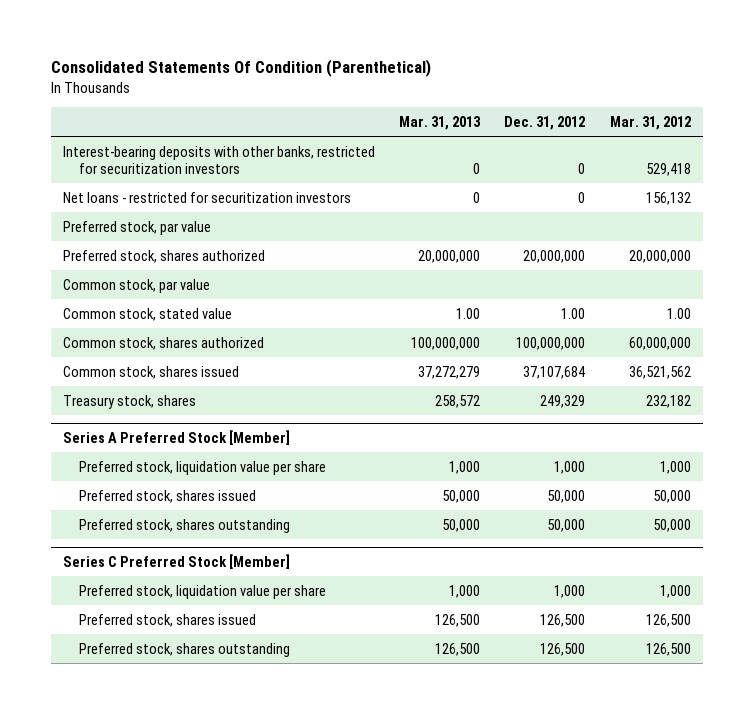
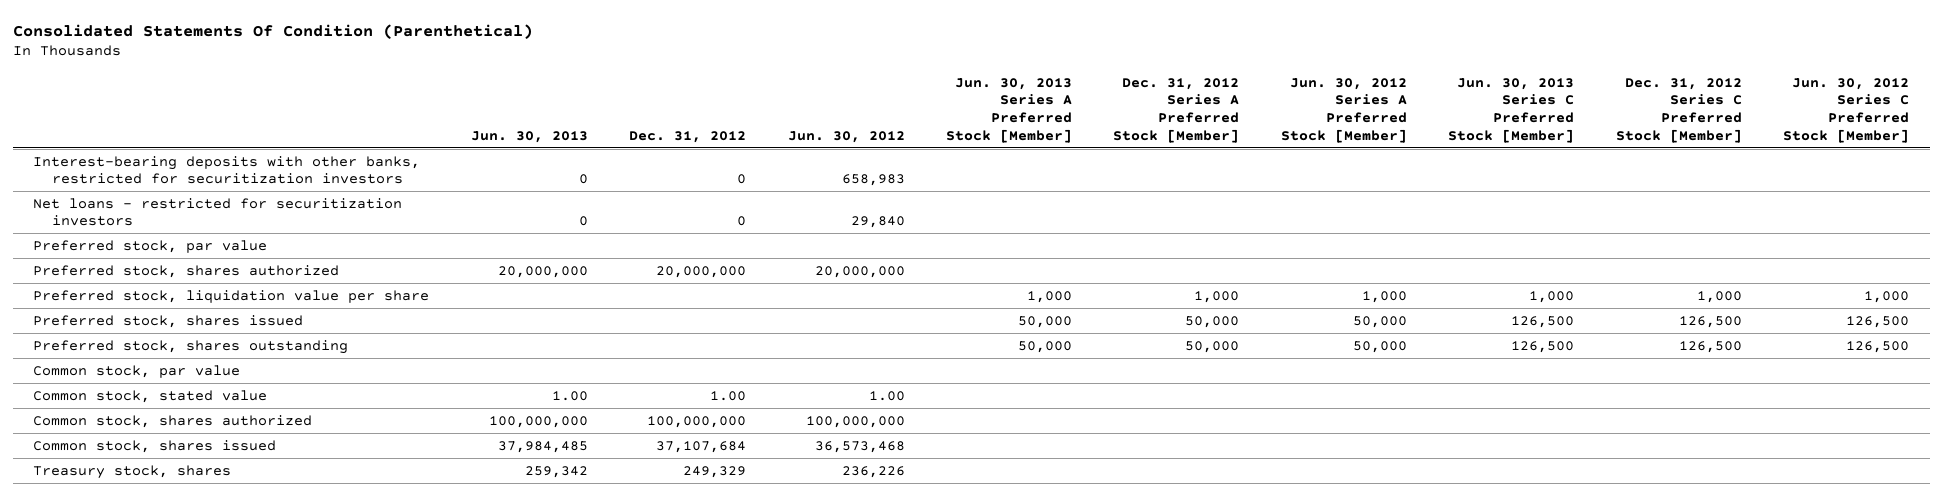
- | Mar. 31, 2013 | Dec. 31, 2012 | Mar. 31, 2012
+ | Jun. 30, 2013 | Dec. 31, 2012 | Jun. 30, 2012 | Jun. 30, 2013 Series A Preferred Stock [Member] | Dec. 31, 2012 Series A Preferred Stock [Member] | Jun. 30, 2012 Series A Preferred Stock [Member] | Jun. 30, 2013 Series C Preferred Stock [Member] | Dec. 31, 2012 Series C Preferred Stock [Member] | Jun. 30, 2012 Series C Preferred Stock [Member]
+ Preferred stock, liquidation value per share | | | | 1,000 | 1,000 | 1,000 | 1,000 | 1,000 | 1,000
+ Preferred stock, shares issued | | | | 50,000 | 50,000 | 50,000 | 126,500 | 126,500 | 126,500
+ Preferred stock, shares outstanding | | | | 50,000 | 50,000 | 50,000 | 126,500 | 126,500 | 126,500
- Series A Preferred Stock [Member]
- Preferred stock, liquidation value per share | 1,000 | 1,000 | 1,000
- Preferred stock, shares issued | 50,000 | 50,000 | 50,000
- Preferred stock, shares outstanding | 50,000 | 50,000 | 50,000
- Series C Preferred Stock [Member]
- Preferred stock, liquidation value per share | 1,000 | 1,000 | 1,000
- Preferred stock, shares issued | 126,500 | 126,500 | 126,500
- Preferred stock, shares outstanding | 126,500 | 126,500 | 126,500

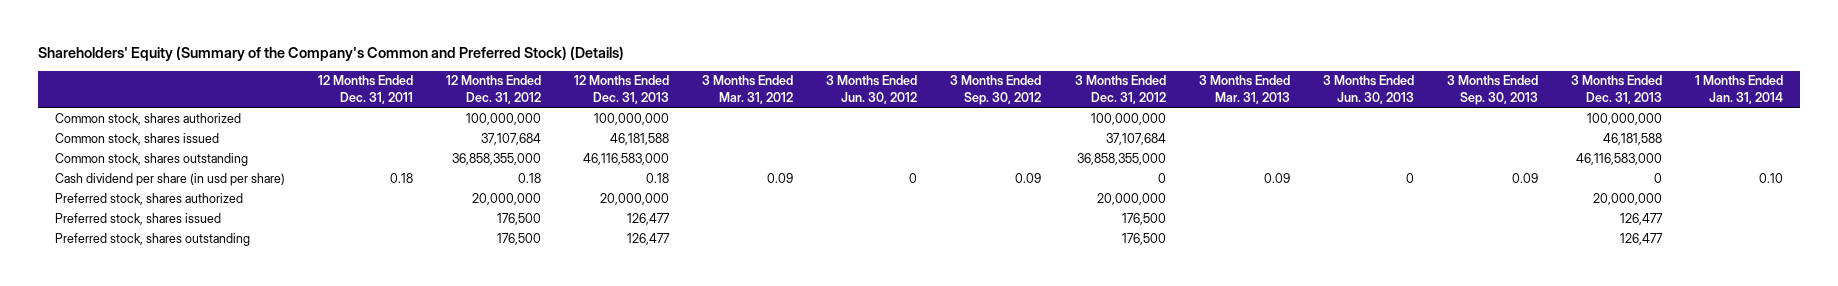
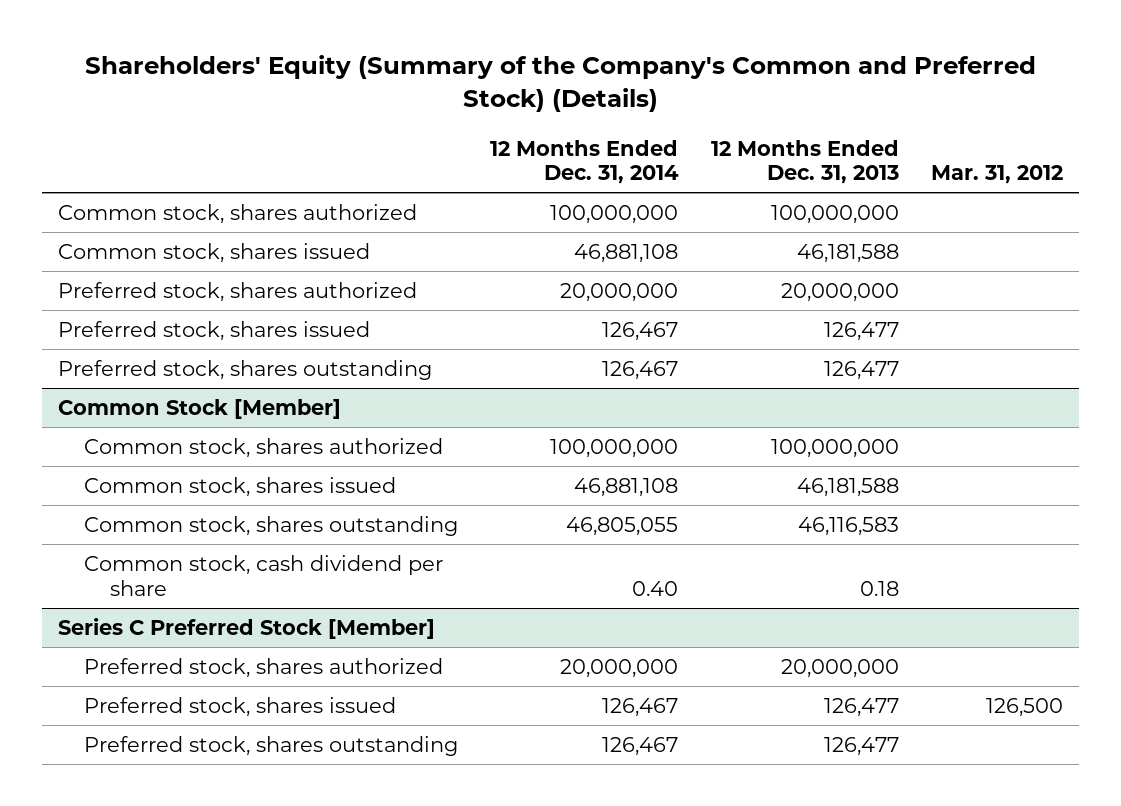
- | 12 Months Ended Dec. 31, 2011 | 12 Months Ended Dec. 31, 2012 | 12 Months Ended Dec. 31, 2013 | 3 Months Ended Mar. 31, 2012 | 3 Months Ended Jun. 30, 2012 | 3 Months Ended Sep. 30, 2012 | 3 Months Ended Dec. 31, 2012 | 3 Months Ended Mar. 31, 2013 | 3 Months Ended Jun. 30, 2013 | 3 Months Ended Sep. 30, 2013 | 3 Months Ended Dec. 31, 2013 | 1 Months Ended Jan. 31, 2014
+ | 12 Months Ended Dec. 31, 2014 | 12 Months Ended Dec. 31, 2013 | Mar. 31, 2012
- Common stock, shares outstanding | | 36,858,355,000 | 46,116,583,000 | | | | 36,858,355,000 | | | | 46,116,583,000 |
- Cash dividend per share (in usd per share) | 0.18 | 0.18 | 0.18 | 0.09 | 0 | 0.09 | 0 | 0.09 | 0 | 0.09 | 0 | 0.10
+ Common Stock [Member]
+ Common stock, shares authorized | 100,000,000 | 100,000,000 |
+ Common stock, shares issued | 46,881,108 | 46,181,588 |
+ Common stock, shares outstanding | 46,805,055 | 46,116,583 |
+ Common stock, cash dividend per share | 0.40 | 0.18 |
+ Series C Preferred Stock [Member]
+ Preferred stock, shares authorized | 20,000,000 | 20,000,000 |
+ Preferred stock, shares issued | 126,467 | 126,477 | 126,500
+ Preferred stock, shares outstanding | 126,467 | 126,477 |

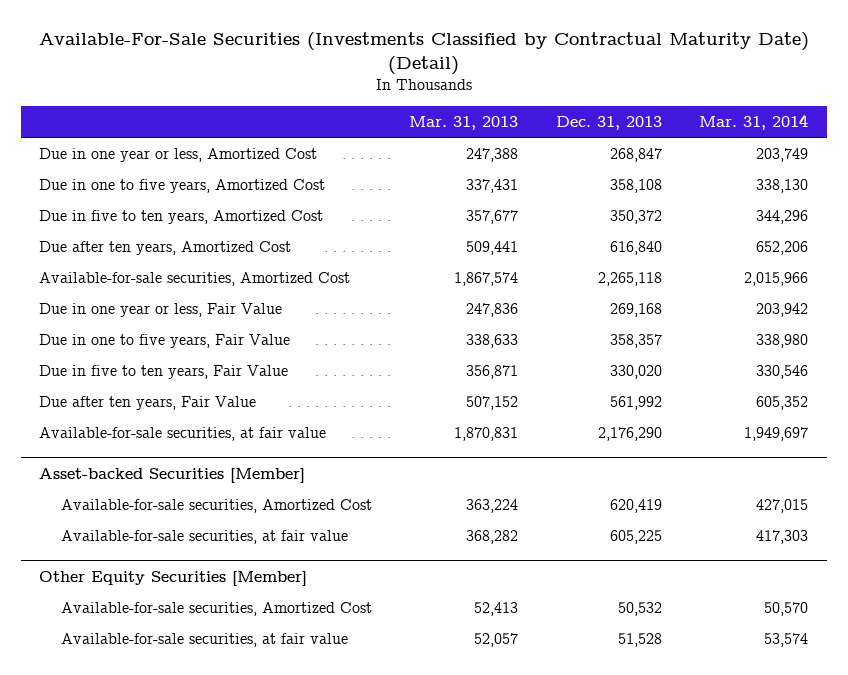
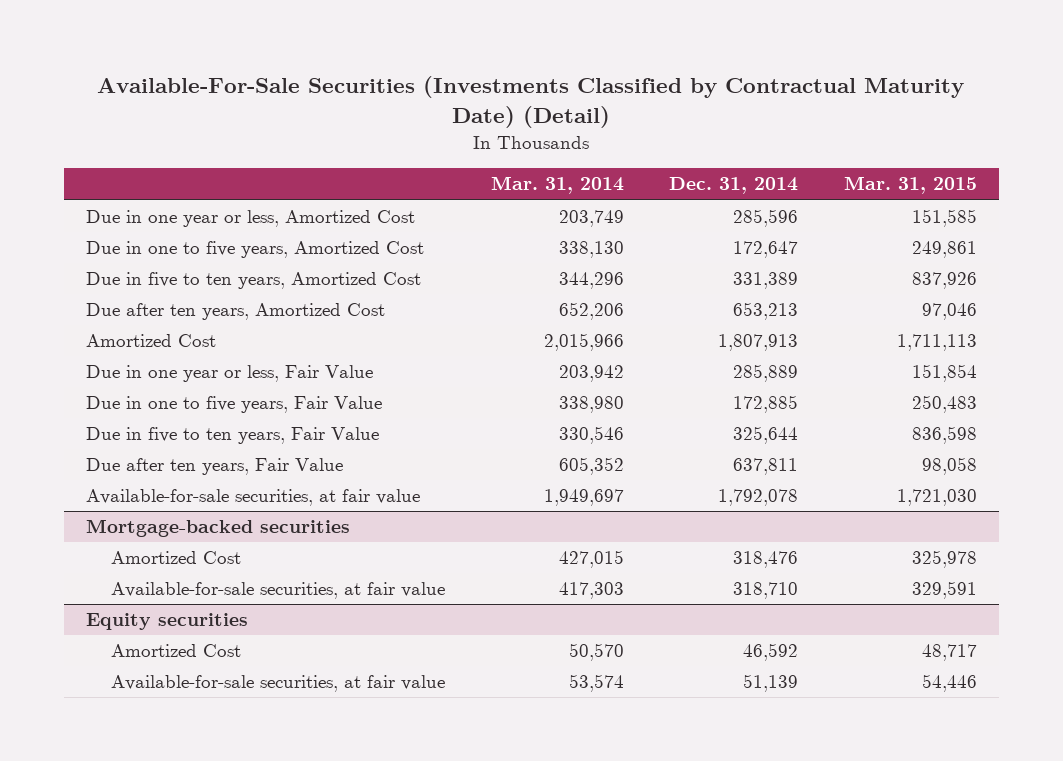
- | Mar. 31, 2013 | Dec. 31, 2013 | Mar. 31, 2014
+ | Mar. 31, 2014 | Dec. 31, 2014 | Mar. 31, 2015
- Available-for-sale securities, Amortized Cost | 1,867,574 | 2,265,118 | 2,015,966
+ Amortized Cost | 2,015,966 | 1,807,913 | 1,711,113
- Asset-backed Securities [Member]
- Available-for-sale securities, Amortized Cost | 363,224 | 620,419 | 427,015
+ Mortgage-backed securities
+ Amortized Cost | 427,015 | 318,476 | 325,978
- Other Equity Securities [Member]
- Available-for-sale securities, Amortized Cost | 52,413 | 50,532 | 50,570
+ Equity securities
+ Amortized Cost | 50,570 | 46,592 | 48,717

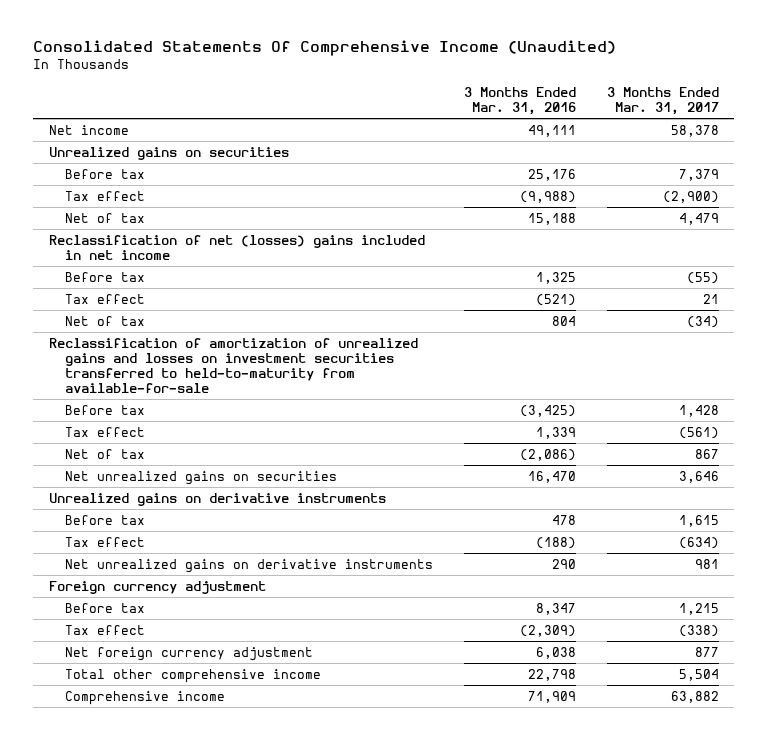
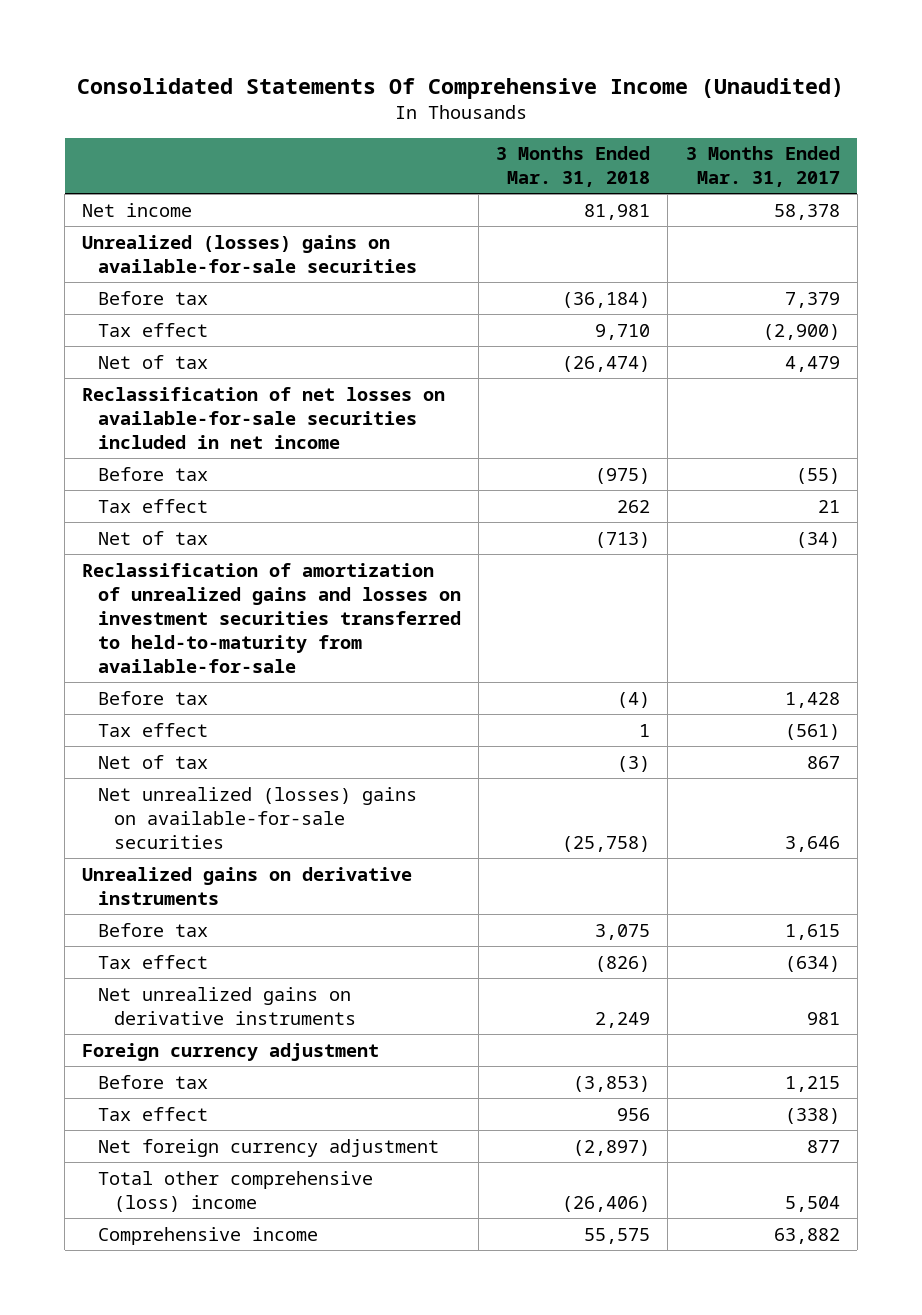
- | 3 Months Ended Mar. 31, 2016 | 3 Months Ended Mar. 31, 2017
+ | 3 Months Ended Mar. 31, 2018 | 3 Months Ended Mar. 31, 2017
- Unrealized gains on securities
+ Unrealized (losses) gains on available-for-sale securities
- Reclassification of net (losses) gains included in net income
+ Reclassification of net losses on available-for-sale securities included in net income
- Net unrealized gains on securities | 16,470 | 3,646
+ Net unrealized (losses) gains on available-for-sale securities | (25,758) | 3,646
- Total other comprehensive income | 22,798 | 5,504
+ Total other comprehensive (loss) income | (26,406) | 5,504

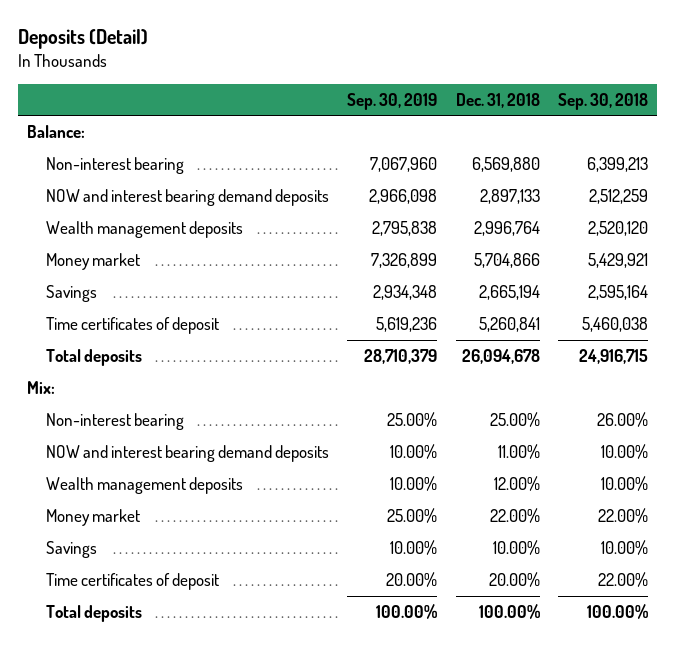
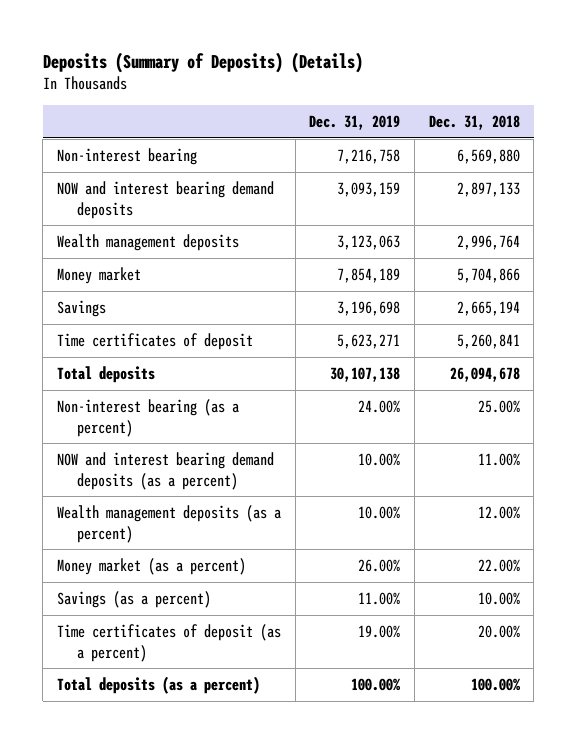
- Deposits (Detail)
+ Deposits (Summary of Deposits) (Details)
- | Sep. 30, 2019 | Dec. 31, 2018 | Sep. 30, 2018
+ | Dec. 31, 2019 | Dec. 31, 2018
- Balance:
- Mix:
- Non-interest bearing | 25.00% | 25.00% | 26.00%
- NOW and interest bearing demand deposits | 10.00% | 11.00% | 10.00%
- Wealth management deposits | 10.00% | 12.00% | 10.00%
- Money market | 25.00% | 22.00% | 22.00%
- Savings | 10.00% | 10.00% | 10.00%
- Time certificates of deposit | 20.00% | 20.00% | 22.00%
- Total deposits | 100.00% | 100.00% | 100.00%
+ Non-interest bearing (as a percent) | 24.00% | 25.00%
+ NOW and interest bearing demand deposits (as a percent) | 10.00% | 11.00%
+ Wealth management deposits (as a percent) | 10.00% | 12.00%
+ Money market (as a percent) | 26.00% | 22.00%
+ Savings (as a percent) | 11.00% | 10.00%
+ Time certificates of deposit (as a percent) | 19.00% | 20.00%
+ Total deposits (as a percent) | 100.00% | 100.00%

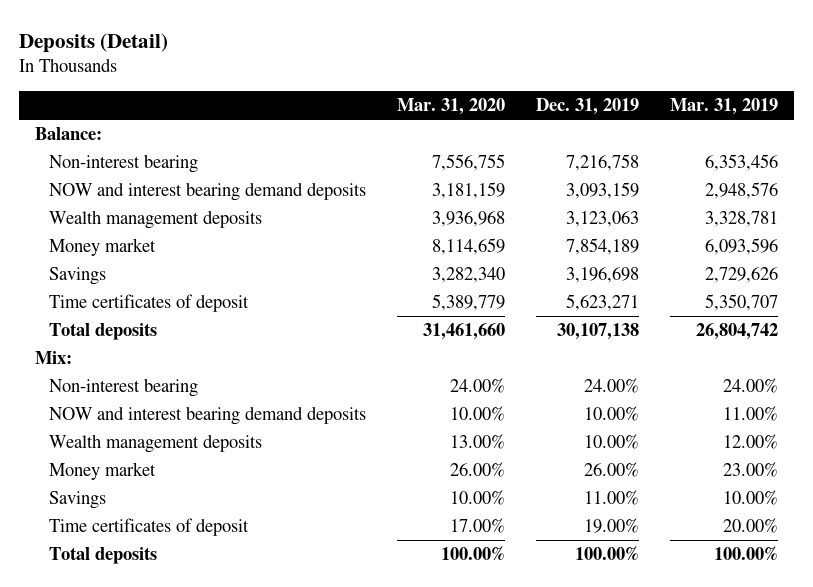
- Deposits (Summary of Deposits) (Details)
+ Deposits (Detail)
- | Dec. 31, 2019 | Dec. 31, 2018
+ | Mar. 31, 2020 | Dec. 31, 2019 | Mar. 31, 2019
+ Balance:
- Non-interest bearing (as a percent) | 24.00% | 25.00%
- NOW and interest bearing demand deposits (as a percent) | 10.00% | 11.00%
- Wealth management deposits (as a percent) | 10.00% | 12.00%
- Money market (as a percent) | 26.00% | 22.00%
- Savings (as a percent) | 11.00% | 10.00%
- Time certificates of deposit (as a percent) | 19.00% | 20.00%
- Total deposits (as a percent) | 100.00% | 100.00%
+ Mix:
+ Non-interest bearing | 24.00% | 24.00% | 24.00%
+ NOW and interest bearing demand deposits | 10.00% | 10.00% | 11.00%
+ Wealth management deposits | 13.00% | 10.00% | 12.00%
+ Money market | 26.00% | 26.00% | 23.00%
+ Savings | 10.00% | 11.00% | 10.00%
+ Time certificates of deposit | 17.00% | 19.00% | 20.00%
+ Total deposits | 100.00% | 100.00% | 100.00%

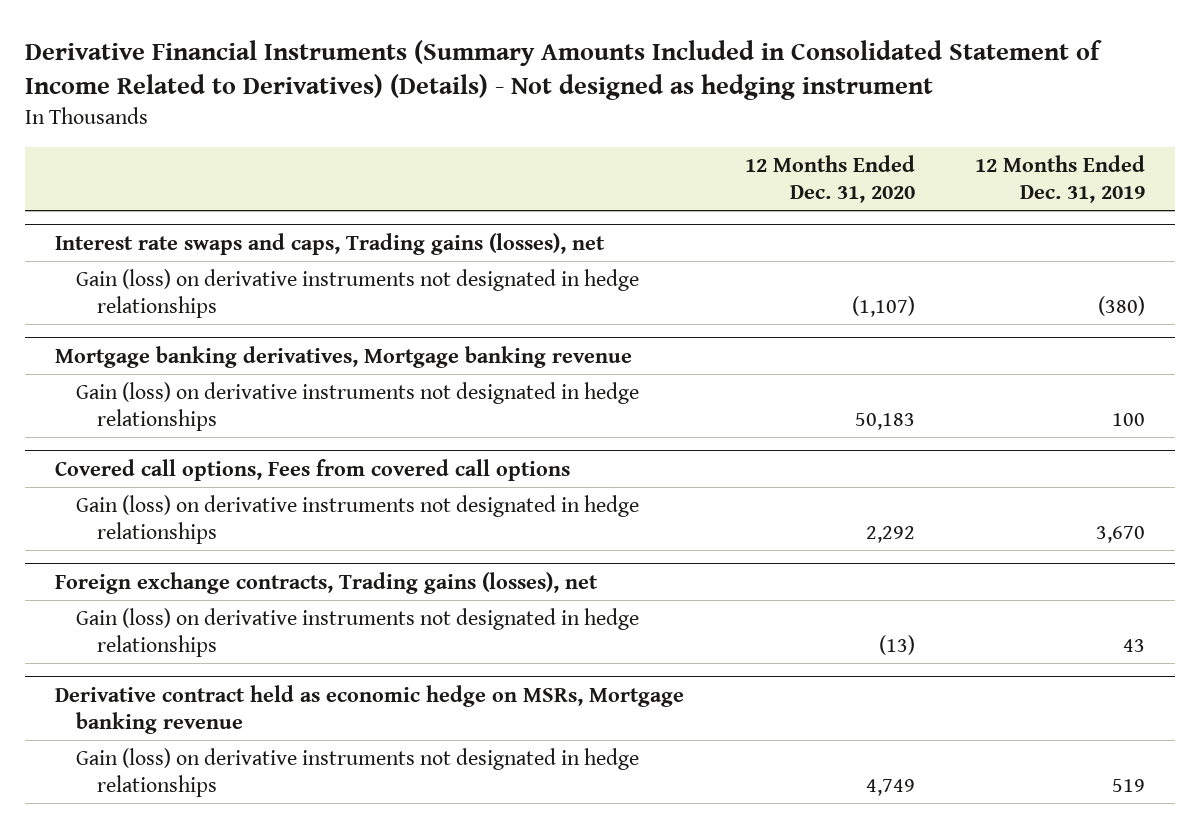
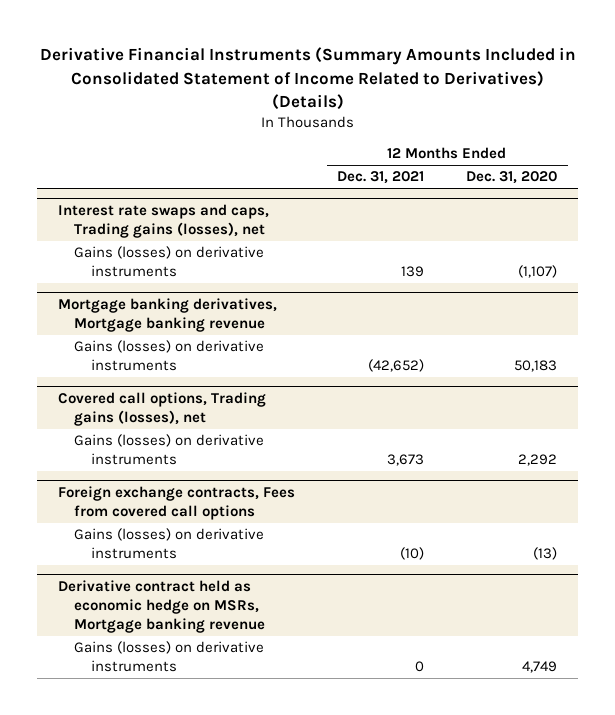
- Derivative Financial Instruments (Summary Amounts Included in Consolidated Statement of Income Related to Derivatives) (Details) - Not designed as hedging instrument
+ Derivative Financial Instruments (Summary Amounts Included in Consolidated Statement of Income Related to Derivatives) (Details)
- | 12 Months Ended Dec. 31, 2020 | 12 Months Ended Dec. 31, 2019
+ | 12 Months Ended Dec. 31, 2021 | 12 Months Ended Dec. 31, 2020
@ Interest rate swaps and caps, Trading gains (losses), net
- Gain (loss) on derivative instruments not designated in hedge relationships | (1,107) | (380)
+ Gains (losses) on derivative instruments | 139 | (1,107)
@ Mortgage banking derivatives, Mortgage banking revenue
- Gain (loss) on derivative instruments not designated in hedge relationships | 50,183 | 100
- Covered call options, Fees from covered call options
- Gain (loss) on derivative instruments not designated in hedge relationships | 2,292 | 3,670
- Foreign exchange contracts, Trading gains (losses), net
- Gain (loss) on derivative instruments not designated in hedge relationships | (13) | 43
@ Mortgage banking derivatives, Mortgage banking revenue
+ Gains (losses) on derivative instruments | (42,652) | 50,183
+ Covered call options, Trading gains (losses), net
+ Gains (losses) on derivative instruments | 3,673 | 2,292
+ Foreign exchange contracts, Fees from covered call options
+ Gains (losses) on derivative instruments | (10) | (13)
@ Derivative contract held as economic hedge on MSRs, Mortgage banking revenue
- Gain (loss) on derivative instruments not designated in hedge relationships | 4,749 | 519
+ Gains (losses) on derivative instruments | 0 | 4,749

